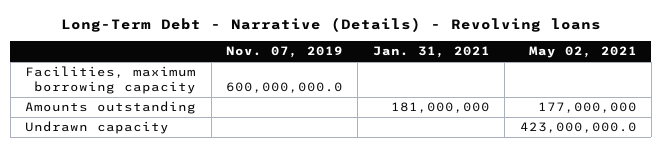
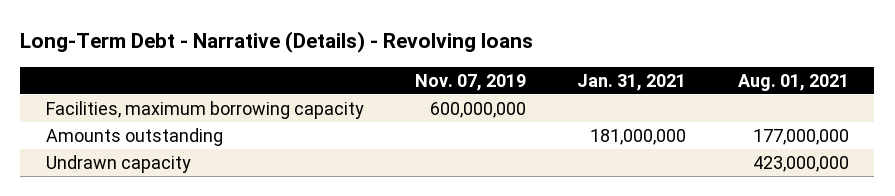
- | Nov. 07, 2019 | Jan. 31, 2021 | May 02, 2021
+ | Nov. 07, 2019 | Jan. 31, 2021 | Aug. 01, 2021
- Facilities, maximum borrowing capacity | 600,000,000.0 | |
+ Facilities, maximum borrowing capacity | 600,000,000 | |

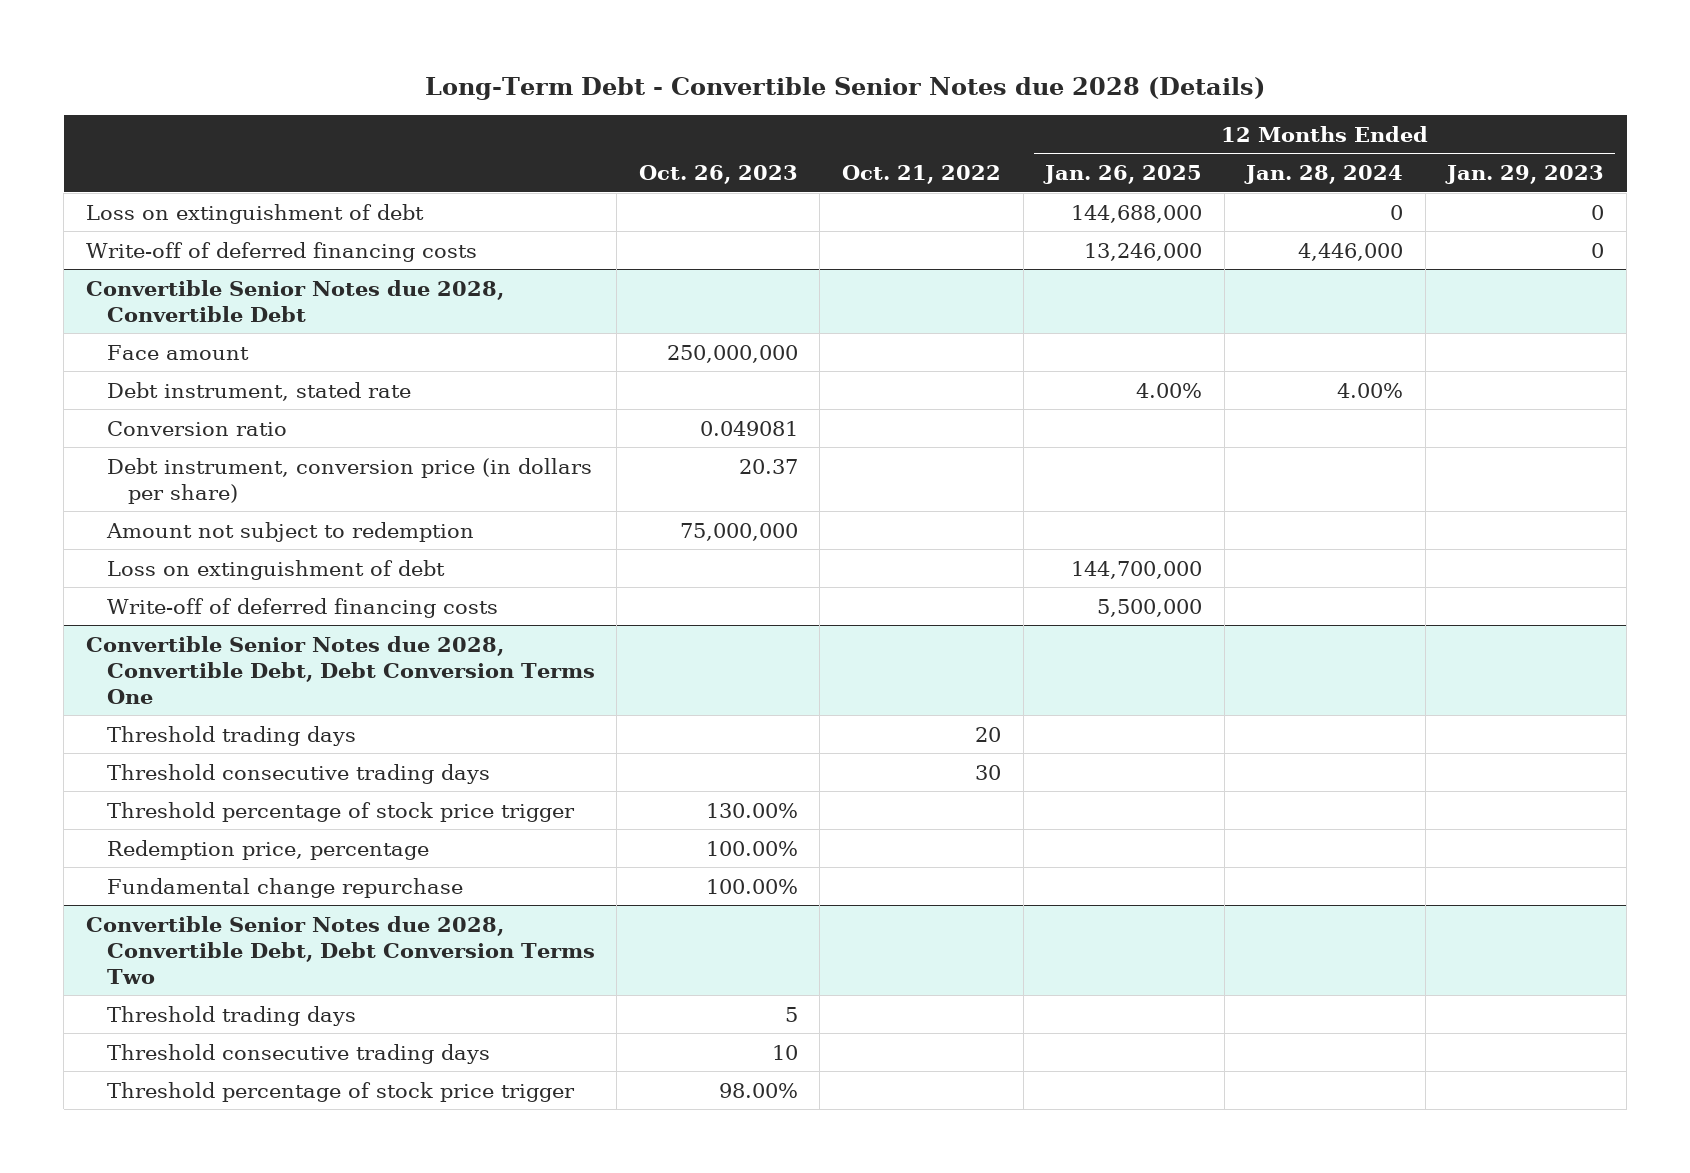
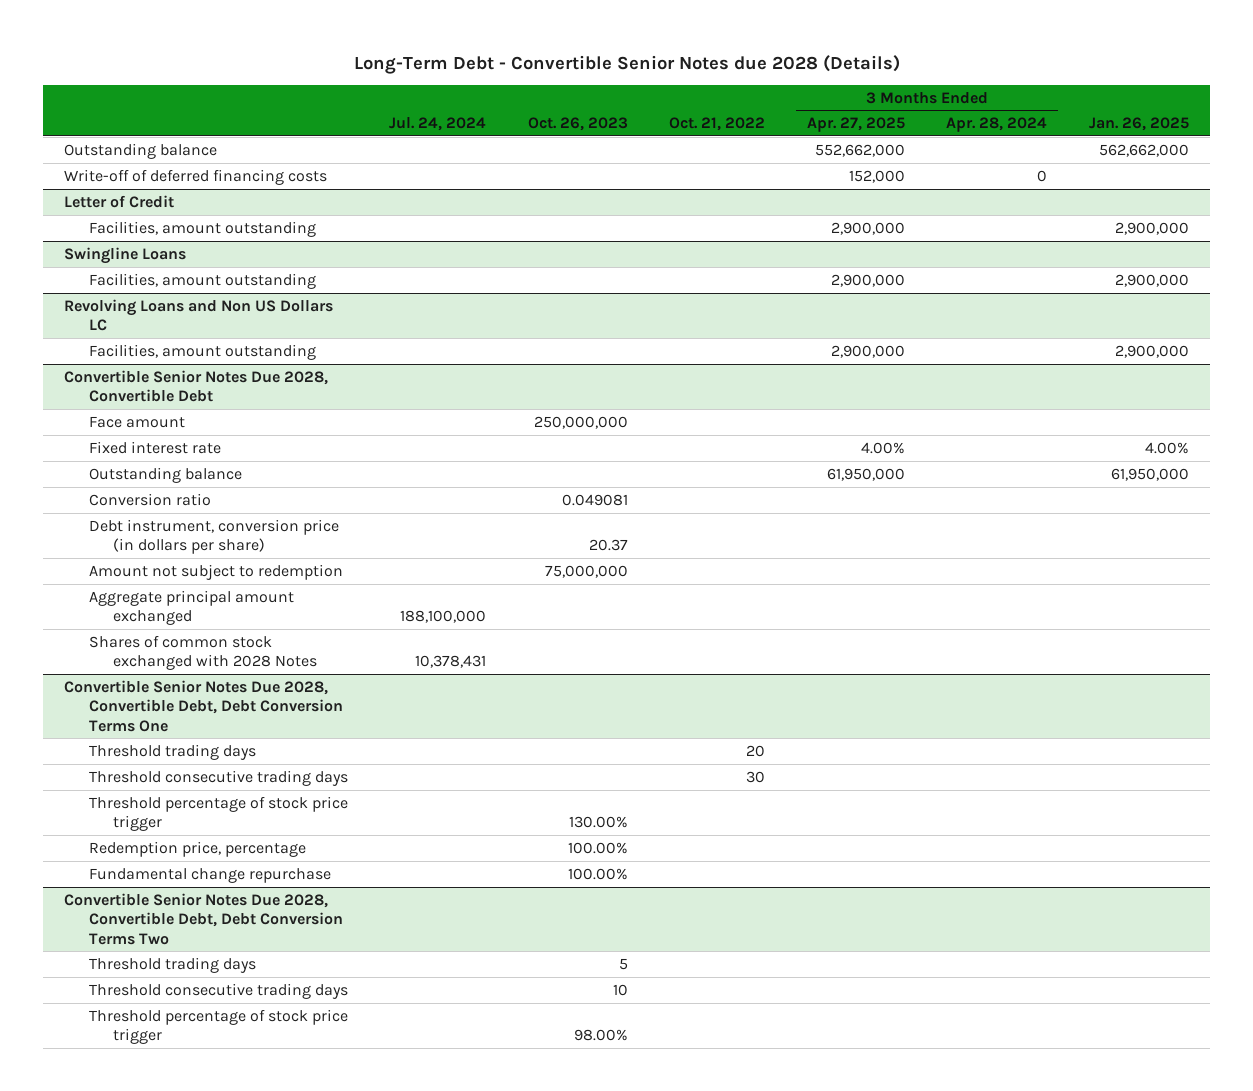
- | Oct. 26, 2023 | Oct. 21, 2022 | 12 Months Ended Jan. 26, 2025 | 12 Months Ended Jan. 28, 2024 | 12 Months Ended Jan. 29, 2023
+ | Jul. 24, 2024 | Oct. 26, 2023 | Oct. 21, 2022 | 3 Months Ended Apr. 27, 2025 | 3 Months Ended Apr. 28, 2024 | Jan. 26, 2025
- Loss on extinguishment of debt | | | 144,688,000 | 0 | 0
+ Outstanding balance | | | | 552,662,000 | | 562,662,000
- Convertible Senior Notes due 2028, Convertible Debt
+ Letter of Credit
+ Facilities, amount outstanding | | | | 2,900,000 | | 2,900,000
+ Swingline Loans
+ Facilities, amount outstanding | | | | 2,900,000 | | 2,900,000
+ Revolving Loans and Non US Dollars LC
+ Facilities, amount outstanding | | | | 2,900,000 | | 2,900,000
+ Convertible Senior Notes Due 2028, Convertible Debt
- Debt instrument, stated rate | | | 4.00% | 4.00% |
+ Fixed interest rate | | | | 4.00% | | 4.00%
+ Outstanding balance | | | | 61,950,000 | | 61,950,000
- Loss on extinguishment of debt | | | 144,700,000 | |
- Write-off of deferred financing costs | | | 5,500,000 | |
- Convertible Senior Notes due 2028, Convertible Debt, Debt Conversion Terms One
+ Aggregate principal amount exchanged | 188,100,000 | | | | |
+ Shares of common stock exchanged with 2028 Notes | 10,378,431 | | | | |
+ Convertible Senior Notes Due 2028, Convertible Debt, Debt Conversion Terms One
- Convertible Senior Notes due 2028, Convertible Debt, Debt Conversion Terms Two
+ Convertible Senior Notes Due 2028, Convertible Debt, Debt Conversion Terms Two

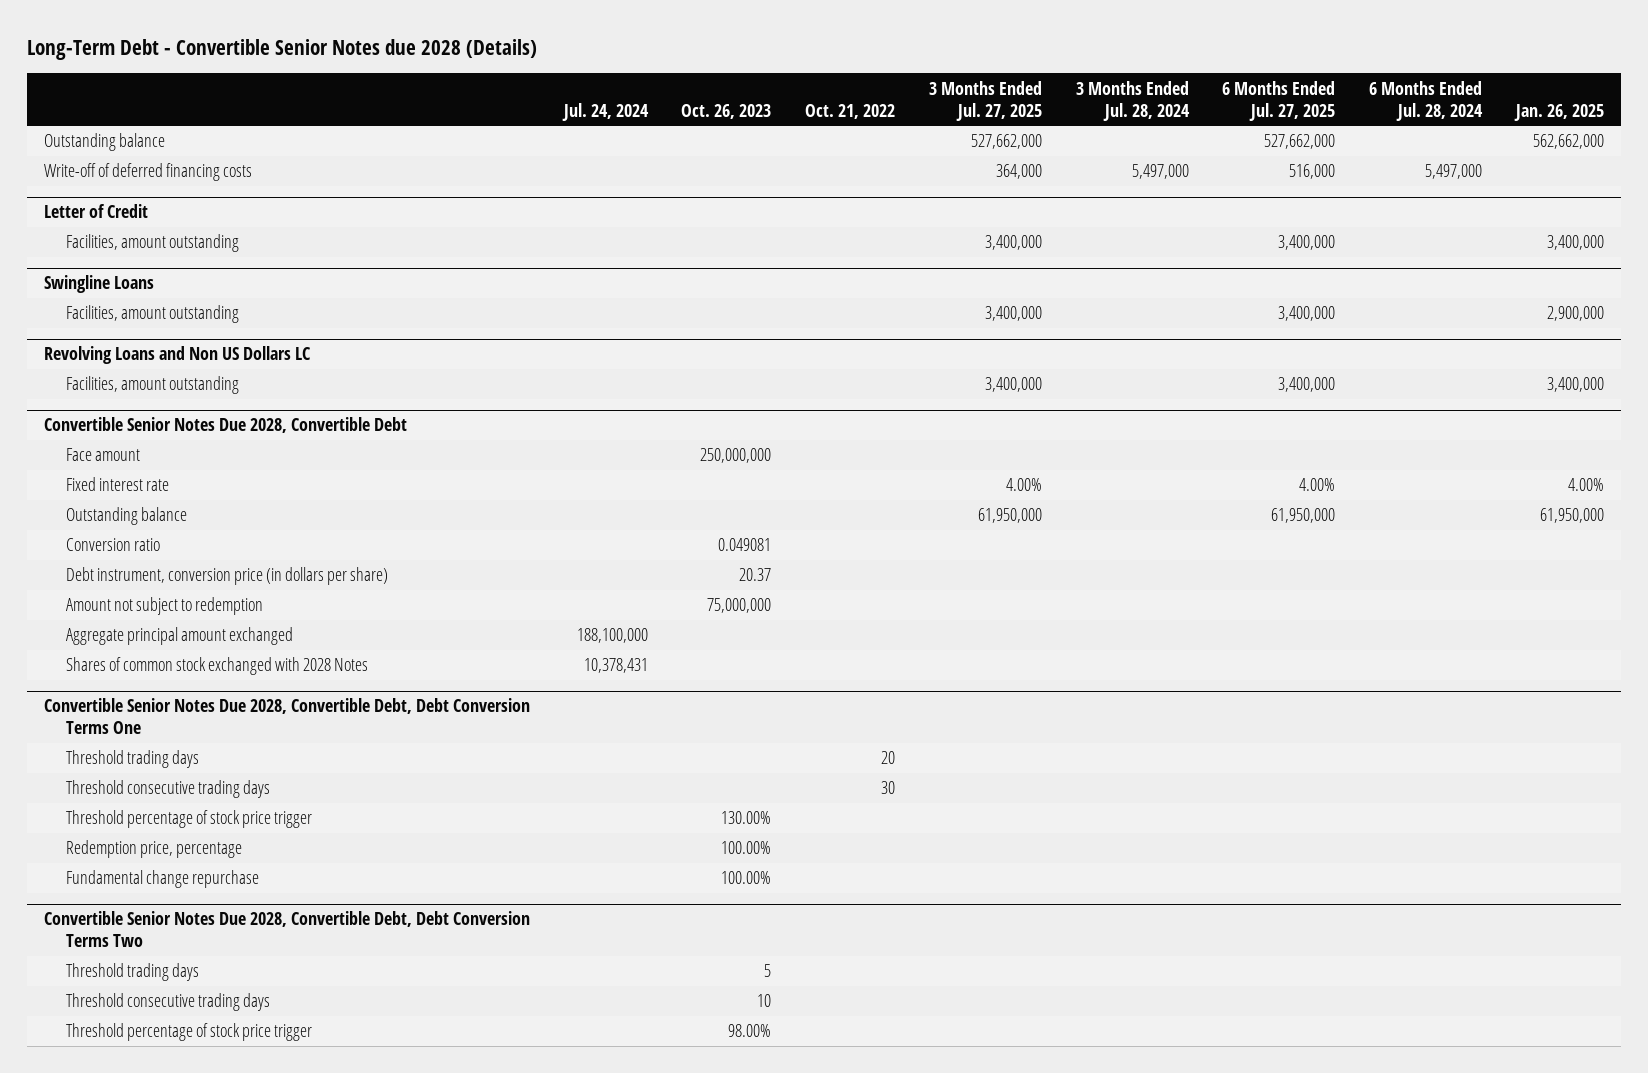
- | Jul. 24, 2024 | Oct. 26, 2023 | Oct. 21, 2022 | 3 Months Ended Apr. 27, 2025 | 3 Months Ended Apr. 28, 2024 | Jan. 26, 2025
+ | Jul. 24, 2024 | Oct. 26, 2023 | Oct. 21, 2022 | 3 Months Ended Jul. 27, 2025 | 3 Months Ended Jul. 28, 2024 | 6 Months Ended Jul. 27, 2025 | 6 Months Ended Jul. 28, 2024 | Jan. 26, 2025
@ Letter of Credit
- Facilities, amount outstanding | | | | 2,900,000 | | 2,900,000
+ Facilities, amount outstanding | | | | 3,400,000 | | 3,400,000 | | 3,400,000
@ Revolving Loans and Non US Dollars LC
- Facilities, amount outstanding | | | | 2,900,000 | | 2,900,000
+ Facilities, amount outstanding | | | | 3,400,000 | | 3,400,000 | | 3,400,000

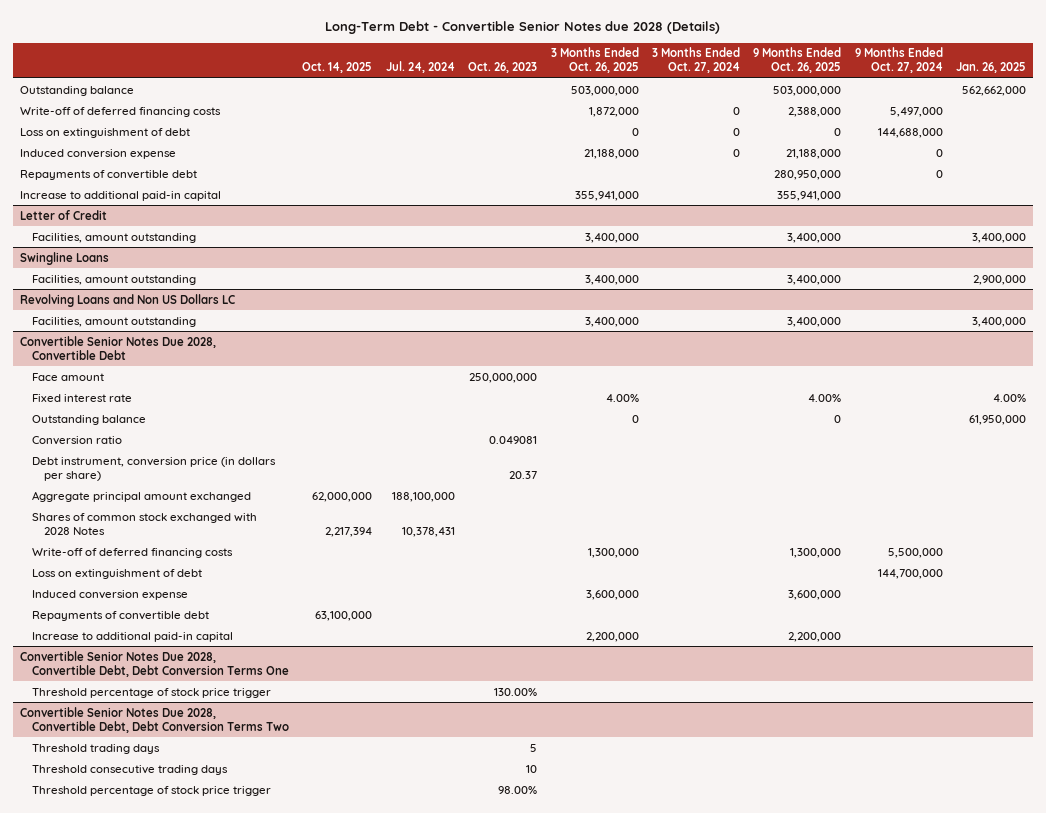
- | Jul. 24, 2024 | Oct. 26, 2023 | Oct. 21, 2022 | 3 Months Ended Jul. 27, 2025 | 3 Months Ended Jul. 28, 2024 | 6 Months Ended Jul. 27, 2025 | 6 Months Ended Jul. 28, 2024 | Jan. 26, 2025
+ | Oct. 14, 2025 | Jul. 24, 2024 | Oct. 26, 2023 | 3 Months Ended Oct. 26, 2025 | 3 Months Ended Oct. 27, 2024 | 9 Months Ended Oct. 26, 2025 | 9 Months Ended Oct. 27, 2024 | Jan. 26, 2025
+ Loss on extinguishment of debt | | | | 0 | 0 | 0 | 144,688,000 |
+ Induced conversion expense | | | | 21,188,000 | 0 | 21,188,000 | 0 |
+ Repayments of convertible debt | | | | | | 280,950,000 | 0 |
+ Increase to additional paid-in capital | | | | 355,941,000 | | 355,941,000 | |
@ Convertible Senior Notes Due 2028, Convertible Debt
- Amount not subject to redemption | | 75,000,000 | | | | | |
+ Write-off of deferred financing costs | | | | 1,300,000 | | 1,300,000 | 5,500,000 |
+ Loss on extinguishment of debt | | | | | | | 144,700,000 |
+ Induced conversion expense | | | | 3,600,000 | | 3,600,000 | |
+ Repayments of convertible debt | 63,100,000 | | | | | | |
+ Increase to additional paid-in capital | | | | 2,200,000 | | 2,200,000 | |
@ Convertible Senior Notes Due 2028, Convertible Debt, Debt Conversion Terms One
- Threshold trading days | | | 20 | | | | |
- Threshold consecutive trading days | | | 30 | | | | |
- Redemption price, percentage | | 100.00% | | | | | |
- Fundamental change repurchase | | 100.00% | | | | | |

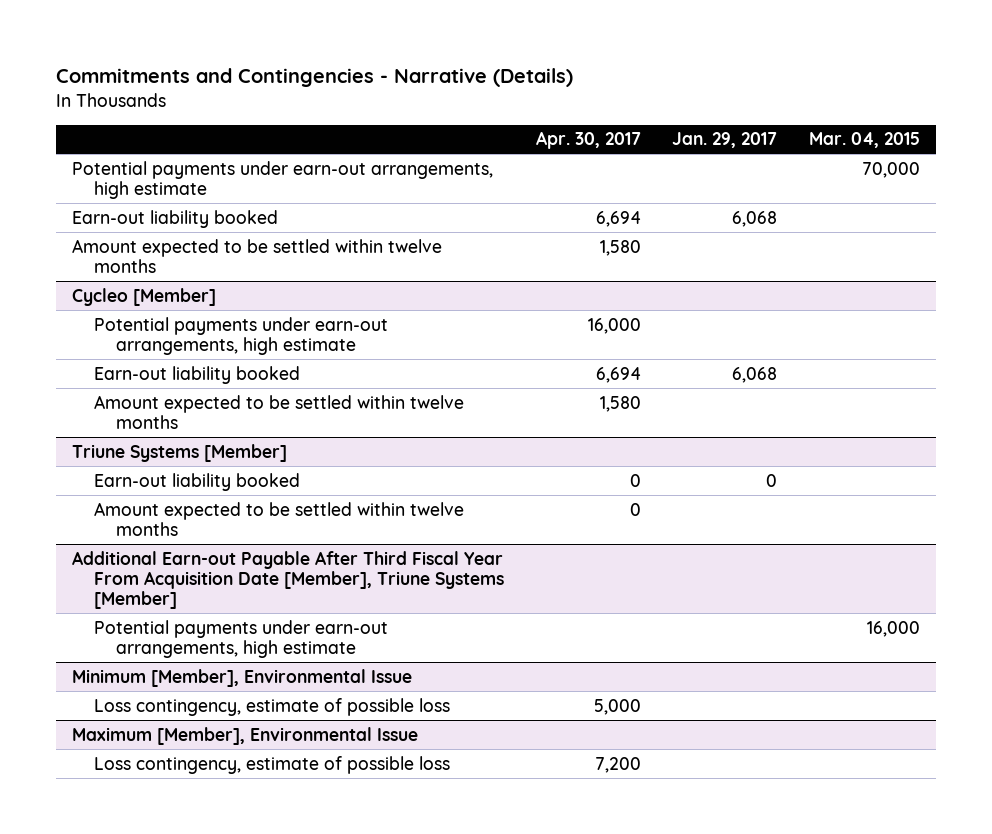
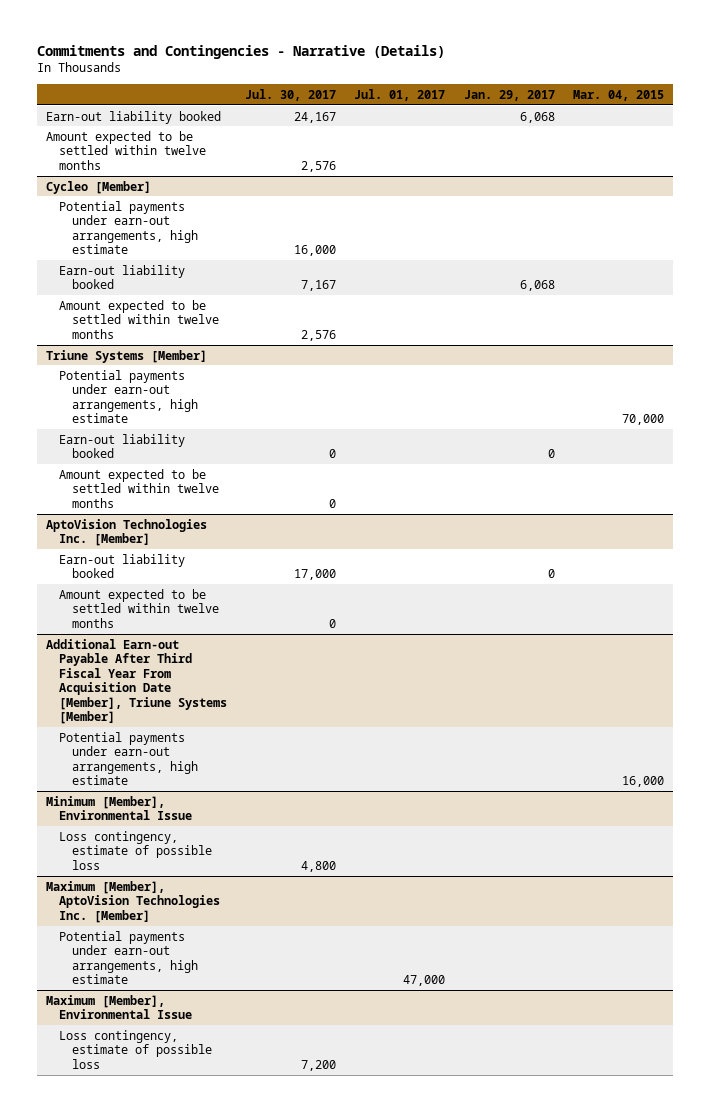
- | Apr. 30, 2017 | Jan. 29, 2017 | Mar. 04, 2015
+ | Jul. 30, 2017 | Jul. 01, 2017 | Jan. 29, 2017 | Mar. 04, 2015
- Potential payments under earn-out arrangements, high estimate | | | 70,000
@ Triune Systems [Member]
+ Potential payments under earn-out arrangements, high estimate | | | | 70,000
+ AptoVision Technologies Inc. [Member]
+ Earn-out liability booked | 17,000 | | 0 |
+ Amount expected to be settled within twelve months | 0 | | |
+ Maximum [Member], AptoVision Technologies Inc. [Member]
+ Potential payments under earn-out arrangements, high estimate | | 47,000 | |

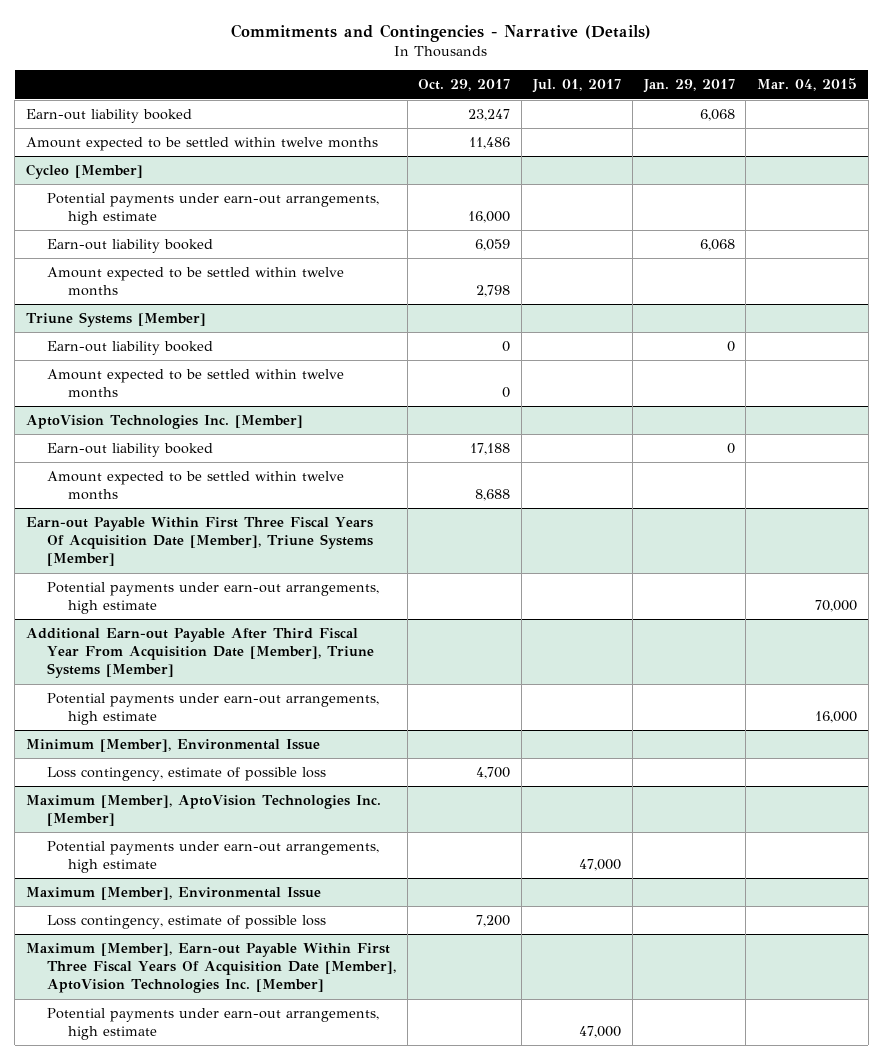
- | Jul. 30, 2017 | Jul. 01, 2017 | Jan. 29, 2017 | Mar. 04, 2015
+ | Oct. 29, 2017 | Jul. 01, 2017 | Jan. 29, 2017 | Mar. 04, 2015
@ Triune Systems [Member]
- Potential payments under earn-out arrangements, high estimate | | | | 70,000
+ Earn-out Payable Within First Three Fiscal Years Of Acquisition Date [Member], Triune Systems [Member]
+ Potential payments under earn-out arrangements, high estimate | | | | 70,000
+ Maximum [Member], Earn-out Payable Within First Three Fiscal Years Of Acquisition Date [Member], AptoVision Technologies Inc. [Member]
+ Potential payments under earn-out arrangements, high estimate | | 47,000 | |

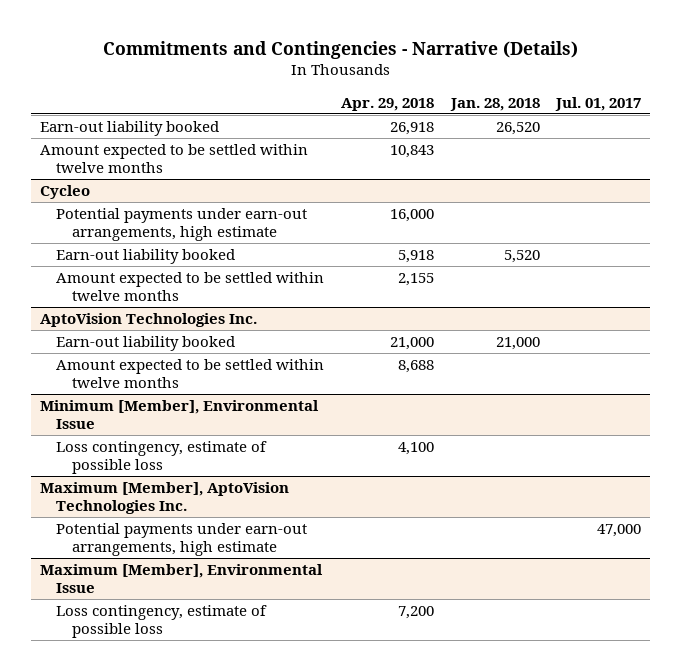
- | Oct. 29, 2017 | Jul. 01, 2017 | Jan. 29, 2017 | Mar. 04, 2015
+ | Apr. 29, 2018 | Jan. 28, 2018 | Jul. 01, 2017
- Cycleo [Member]
+ Cycleo
- Triune Systems [Member]
- Earn-out liability booked | 0 | | 0 |
- Amount expected to be settled within twelve months | 0 | | |
- AptoVision Technologies Inc. [Member]
+ AptoVision Technologies Inc.
- Earn-out Payable Within First Three Fiscal Years Of Acquisition Date [Member], Triune Systems [Member]
- Potential payments under earn-out arrangements, high estimate | | | | 70,000
- Additional Earn-out Payable After Third Fiscal Year From Acquisition Date [Member], Triune Systems [Member]
- Potential payments under earn-out arrangements, high estimate | | | | 16,000
- Maximum [Member], AptoVision Technologies Inc. [Member]
+ Maximum [Member], AptoVision Technologies Inc.
- Maximum [Member], Earn-out Payable Within First Three Fiscal Years Of Acquisition Date [Member], AptoVision Technologies Inc. [Member]
- Potential payments under earn-out arrangements, high estimate | | 47,000 | |

